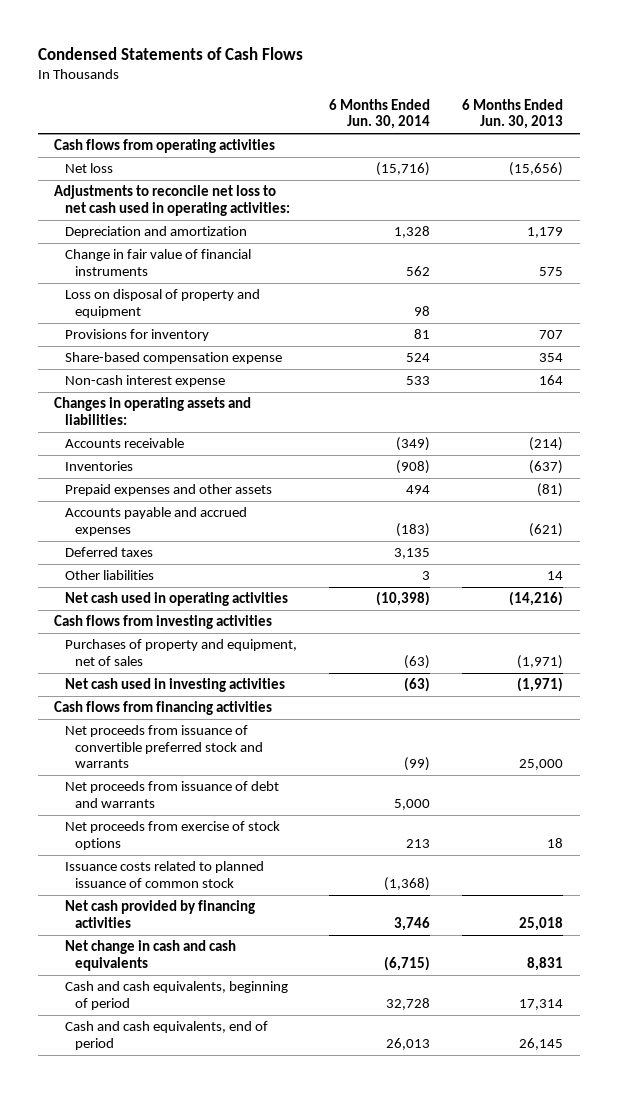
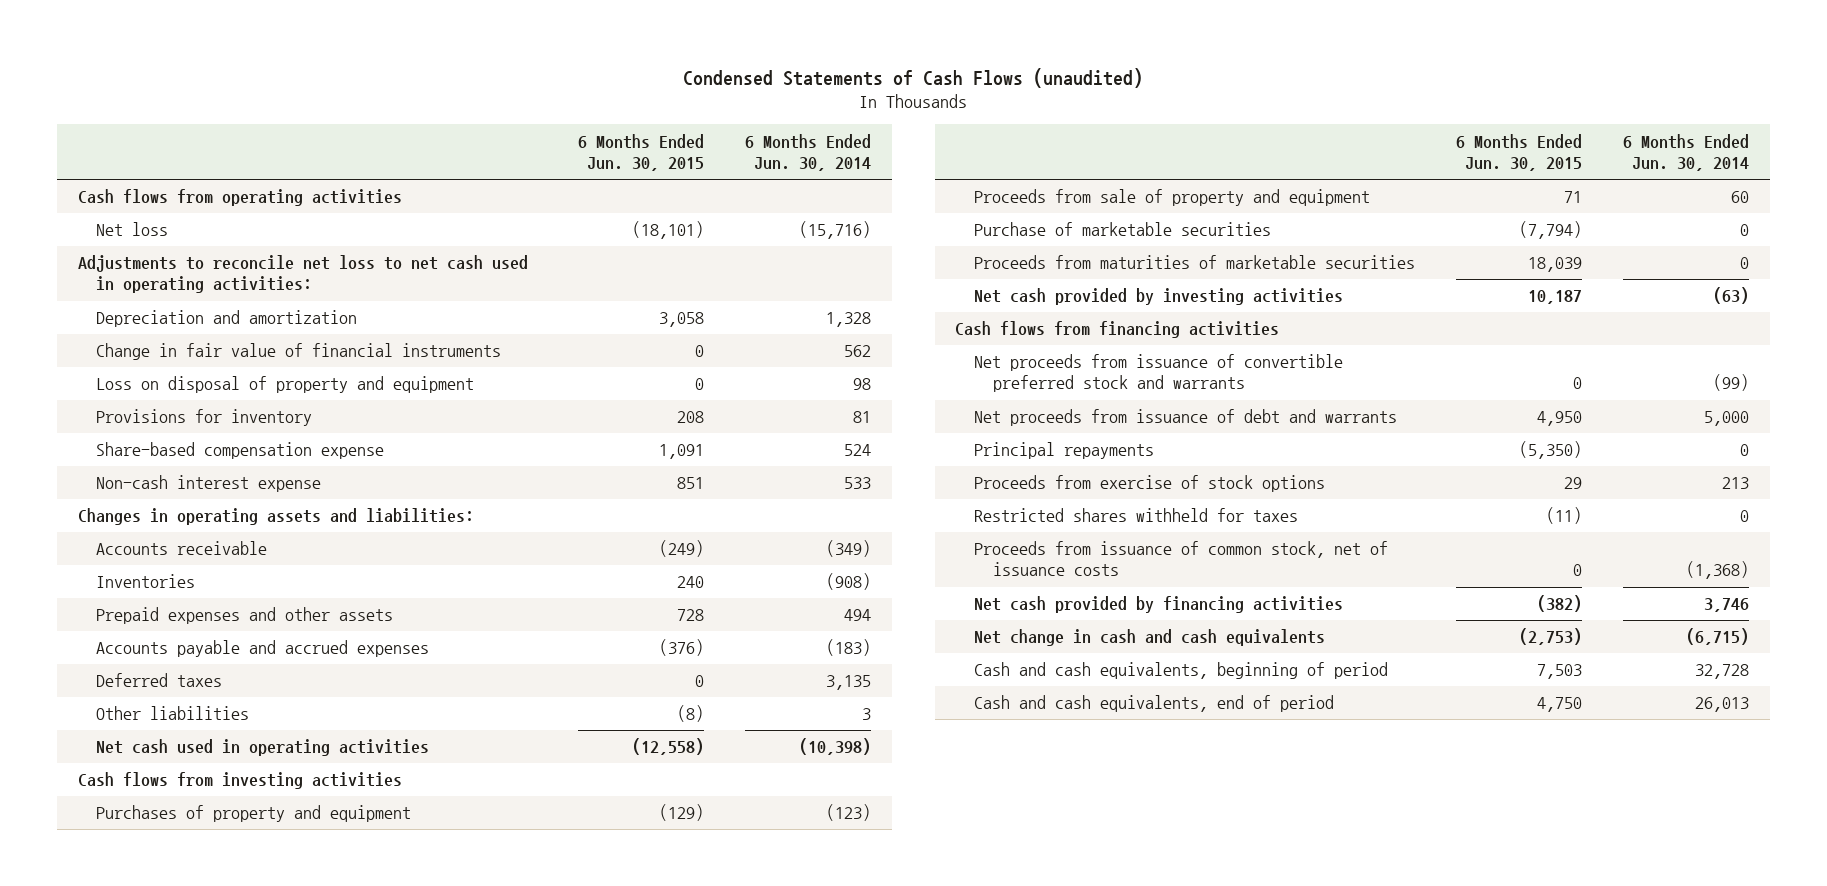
- Condensed Statements of Cash Flows
+ Condensed Statements of Cash Flows (unaudited)
- | 6 Months Ended Jun. 30, 2014 | 6 Months Ended Jun. 30, 2013
+ | 6 Months Ended Jun. 30, 2015 | 6 Months Ended Jun. 30, 2014
- Purchases of property and equipment, net of sales | (63) | (1,971)
- Net cash used in investing activities | (63) | (1,971)
+ Purchases of property and equipment | (129) | (123)
+ Proceeds from sale of property and equipment | 71 | 60
+ Purchase of marketable securities | (7,794) | 0
+ Proceeds from maturities of marketable securities | 18,039 | 0
+ Net cash provided by investing activities | 10,187 | (63)
- Net proceeds from exercise of stock options | 213 | 18
- Issuance costs related to planned issuance of common stock | (1,368) |
+ Principal repayments | (5,350) | 0
+ Proceeds from exercise of stock options | 29 | 213
+ Restricted shares withheld for taxes | (11) | 0
+ Proceeds from issuance of common stock, net of issuance costs | 0 | (1,368)

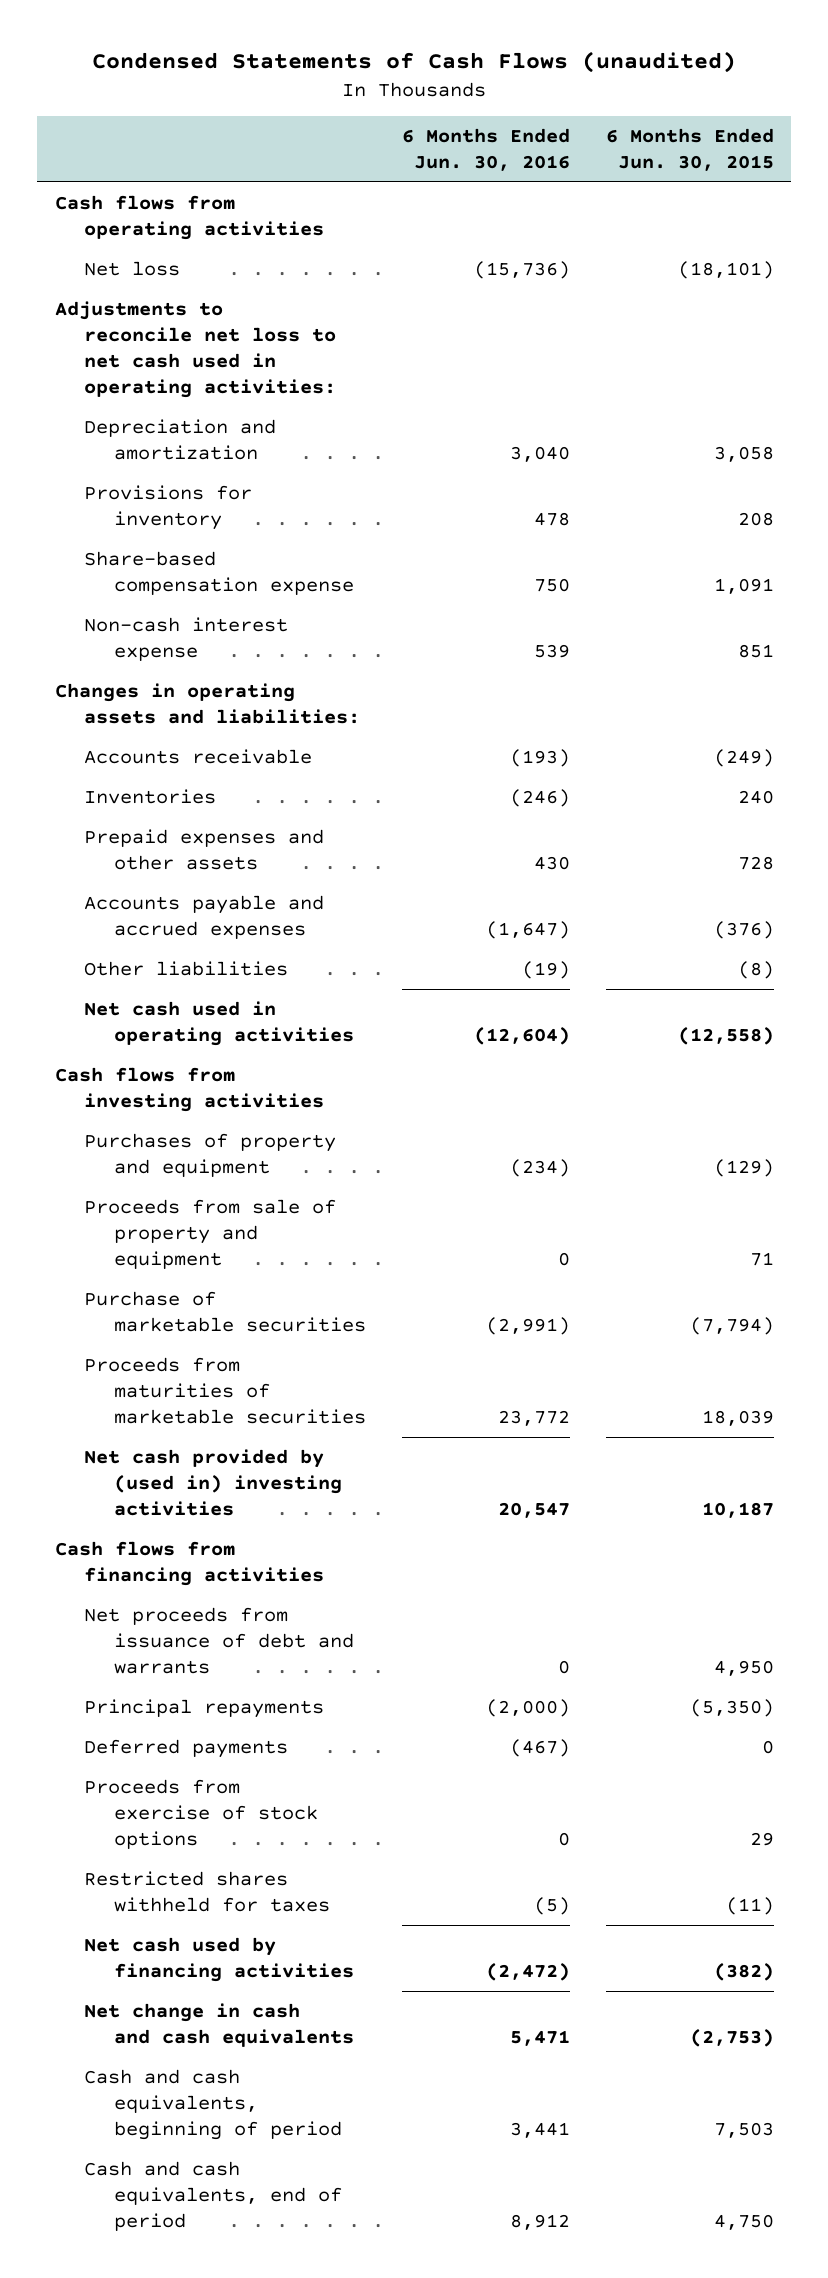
- | 6 Months Ended Jun. 30, 2015 | 6 Months Ended Jun. 30, 2014
+ | 6 Months Ended Jun. 30, 2016 | 6 Months Ended Jun. 30, 2015
- Change in fair value of financial instruments | 0 | 562
- Loss on disposal of property and equipment | 0 | 98
- Deferred taxes | 0 | 3,135
- Net cash provided by investing activities | 10,187 | (63)
+ Net cash provided by (used in) investing activities | 20,547 | 10,187
- Net proceeds from issuance of convertible preferred stock and warrants | 0 | (99)
+ Deferred payments | (467) | 0
- Proceeds from issuance of common stock, net of issuance costs | 0 | (1,368)
- Net cash provided by financing activities | (382) | 3,746
+ Net cash used by financing activities | (2,472) | (382)

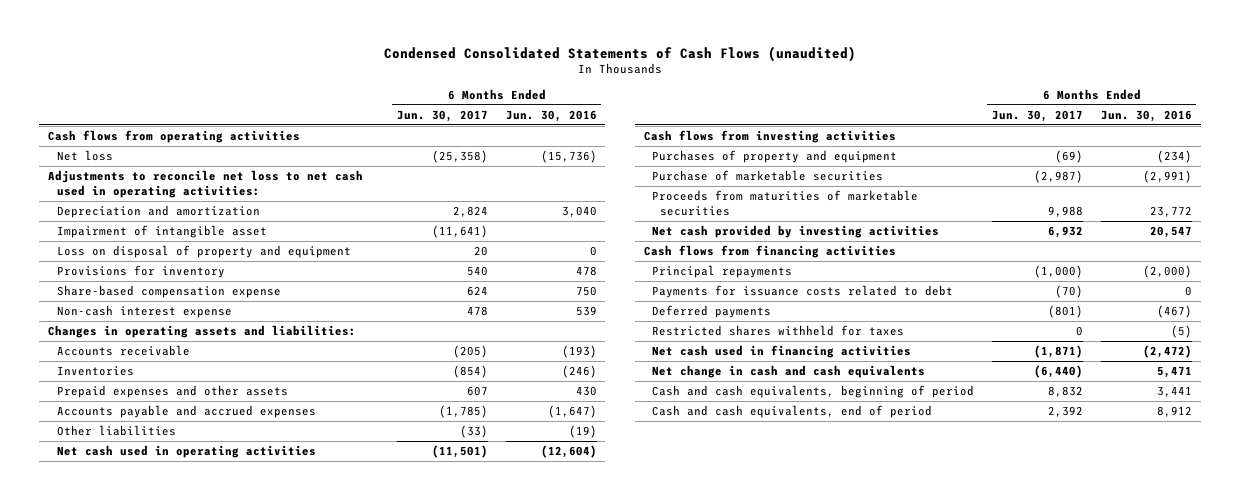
- Condensed Statements of Cash Flows (unaudited)
+ Condensed Consolidated Statements of Cash Flows (unaudited)
- | 6 Months Ended Jun. 30, 2016 | 6 Months Ended Jun. 30, 2015
+ | 6 Months Ended Jun. 30, 2017 | 6 Months Ended Jun. 30, 2016
+ Impairment of intangible asset | (11,641) |
+ Loss on disposal of property and equipment | 20 | 0
- Proceeds from sale of property and equipment | 0 | 71
- Net cash provided by (used in) investing activities | 20,547 | 10,187
+ Net cash provided by investing activities | 6,932 | 20,547
- Net proceeds from issuance of debt and warrants | 0 | 4,950
+ Payments for issuance costs related to debt | (70) | 0
- Proceeds from exercise of stock options | 0 | 29
- Net cash used by financing activities | (2,472) | (382)
+ Net cash used in financing activities | (1,871) | (2,472)

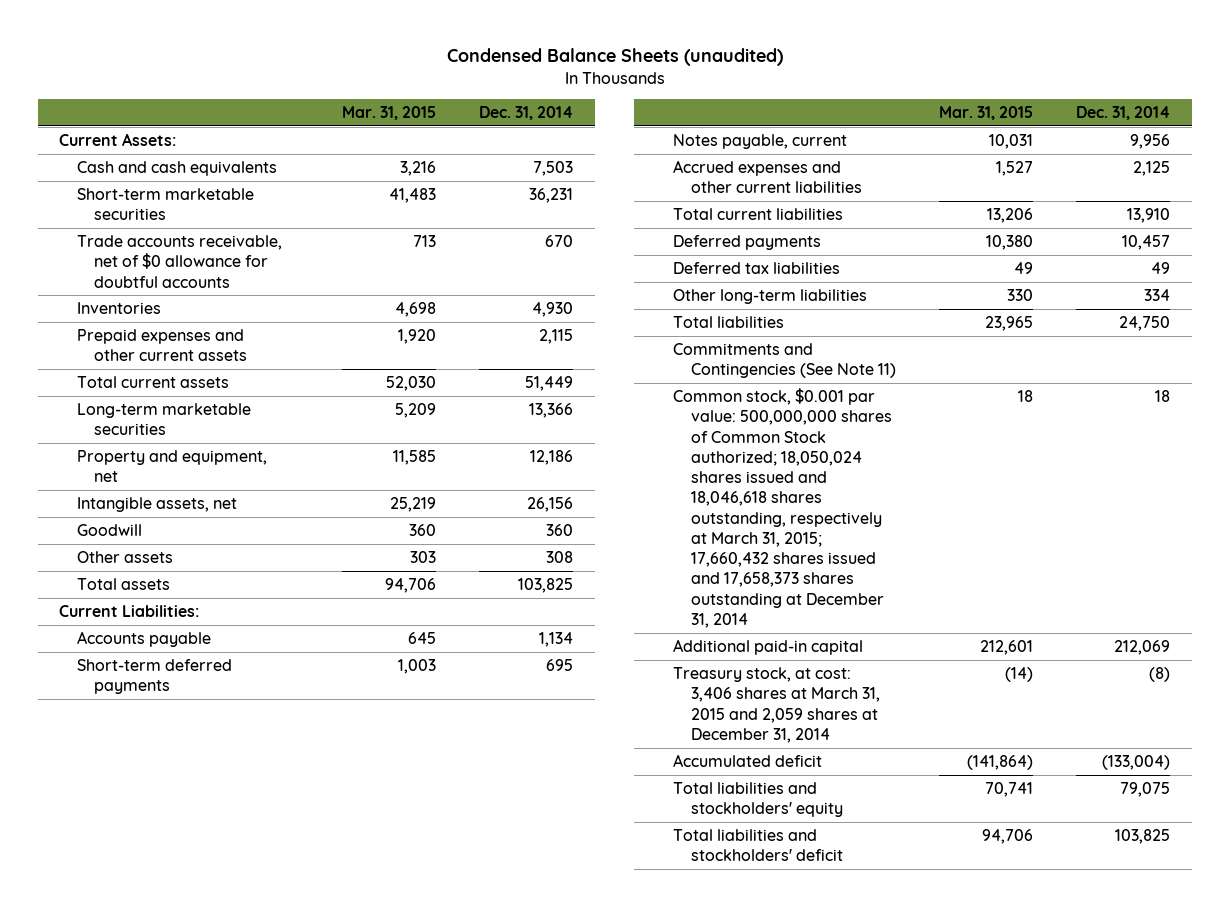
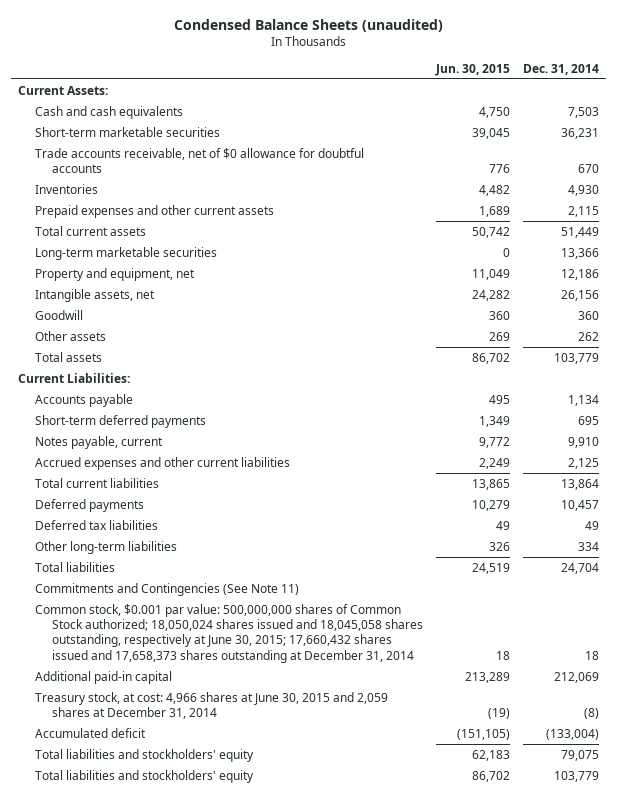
- | Mar. 31, 2015 | Dec. 31, 2014
+ | Jun. 30, 2015 | Dec. 31, 2014
- Other assets | 303 | 308
- Total assets | 94,706 | 103,825
+ Other assets | 269 | 262
+ Total assets | 86,702 | 103,779
- Notes payable, current | 10,031 | 9,956
+ Notes payable, current | 9,772 | 9,910
- Total current liabilities | 13,206 | 13,910
+ Total current liabilities | 13,865 | 13,864
- Total liabilities | 23,965 | 24,750
+ Total liabilities | 24,519 | 24,704
- Common stock, $0.001 par value: 500,000,000 shares of Common Stock authorized; 18,050,024 shares issued and 18,046,618 shares outstanding, respectively at March 31, 2015; 17,660,432 shares issued and 17,658,373 shares outstanding at December 31, 2014 | 18 | 18
+ Common stock, $0.001 par value: 500,000,000 shares of Common Stock authorized; 18,050,024 shares issued and 18,045,058 shares outstanding, respectively at June 30, 2015; 17,660,432 shares issued and 17,658,373 shares outstanding at December 31, 2014 | 18 | 18
- Treasury stock, at cost: 3,406 shares at March 31, 2015 and 2,059 shares at December 31, 2014 | (14) | (8)
+ Treasury stock, at cost: 4,966 shares at June 30, 2015 and 2,059 shares at December 31, 2014 | (19) | (8)
- Total liabilities and stockholders' deficit | 94,706 | 103,825
+ Total liabilities and stockholders' equity | 86,702 | 103,779

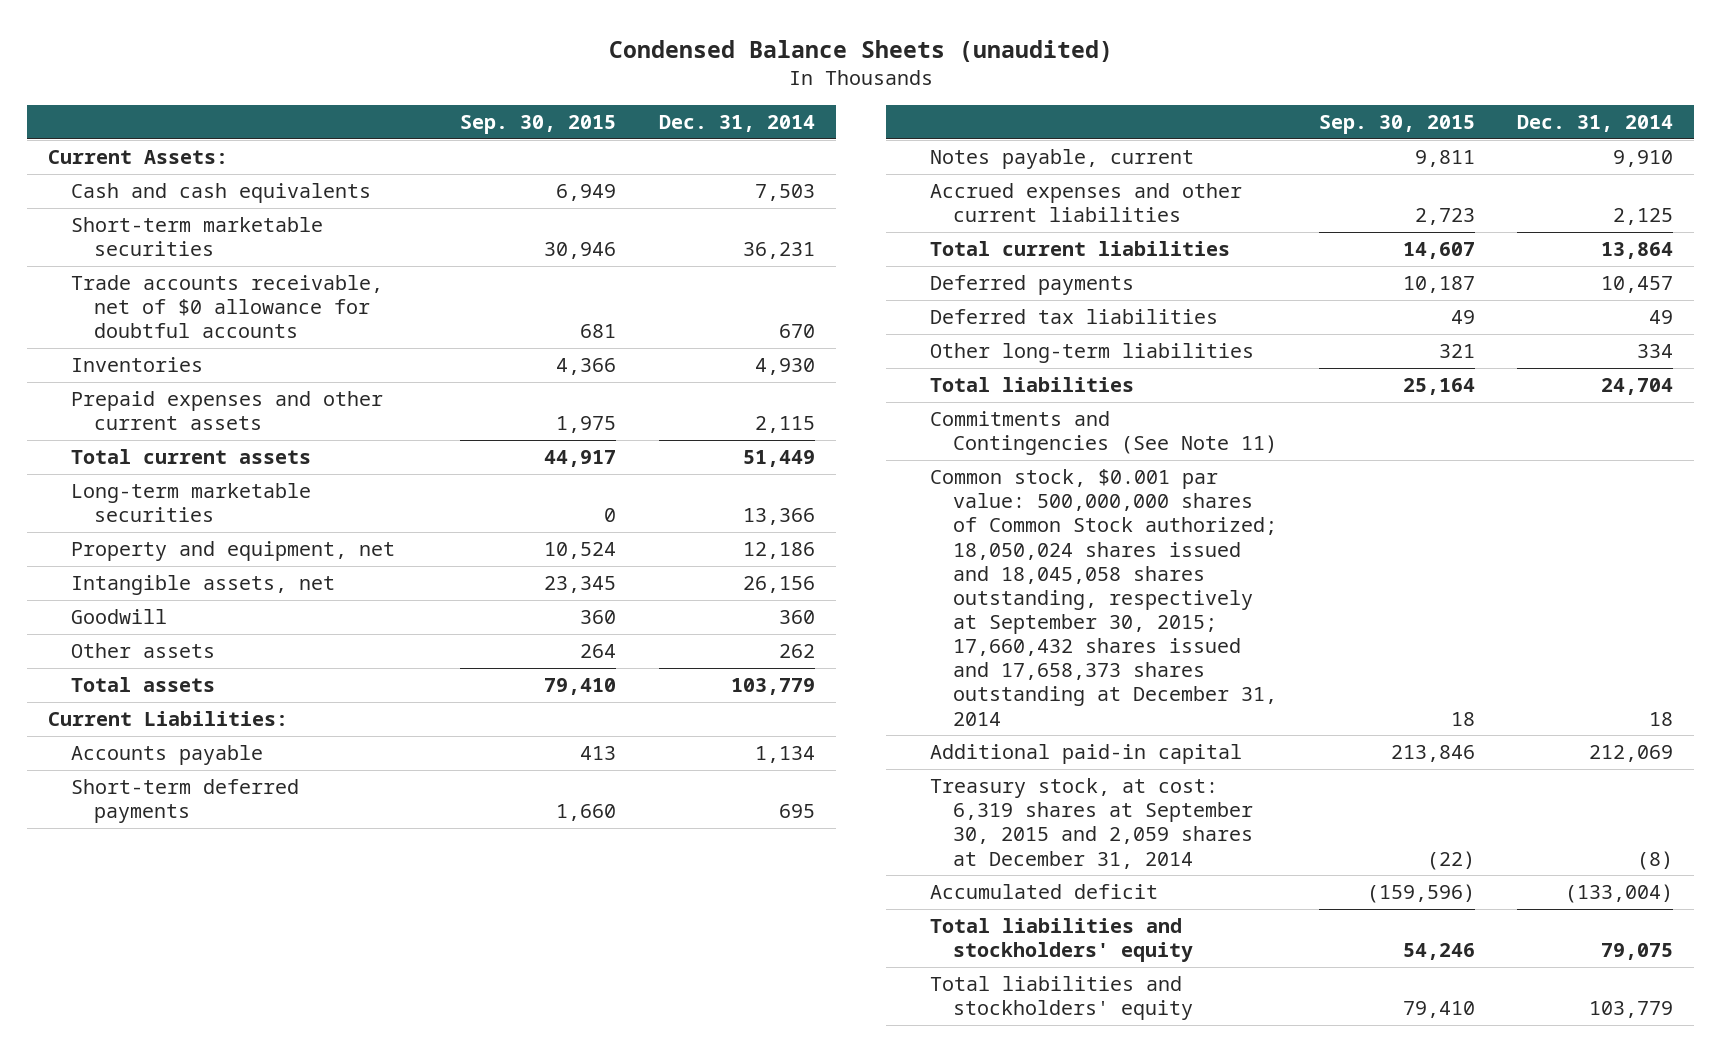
- | Jun. 30, 2015 | Dec. 31, 2014
+ | Sep. 30, 2015 | Dec. 31, 2014
- Common stock, $0.001 par value: 500,000,000 shares of Common Stock authorized; 18,050,024 shares issued and 18,045,058 shares outstanding, respectively at June 30, 2015; 17,660,432 shares issued and 17,658,373 shares outstanding at December 31, 2014 | 18 | 18
+ Common stock, $0.001 par value: 500,000,000 shares of Common Stock authorized; 18,050,024 shares issued and 18,045,058 shares outstanding, respectively at September 30, 2015; 17,660,432 shares issued and 17,658,373 shares outstanding at December 31, 2014 | 18 | 18
- Treasury stock, at cost: 4,966 shares at June 30, 2015 and 2,059 shares at December 31, 2014 | (19) | (8)
+ Treasury stock, at cost: 6,319 shares at September 30, 2015 and 2,059 shares at December 31, 2014 | (22) | (8)

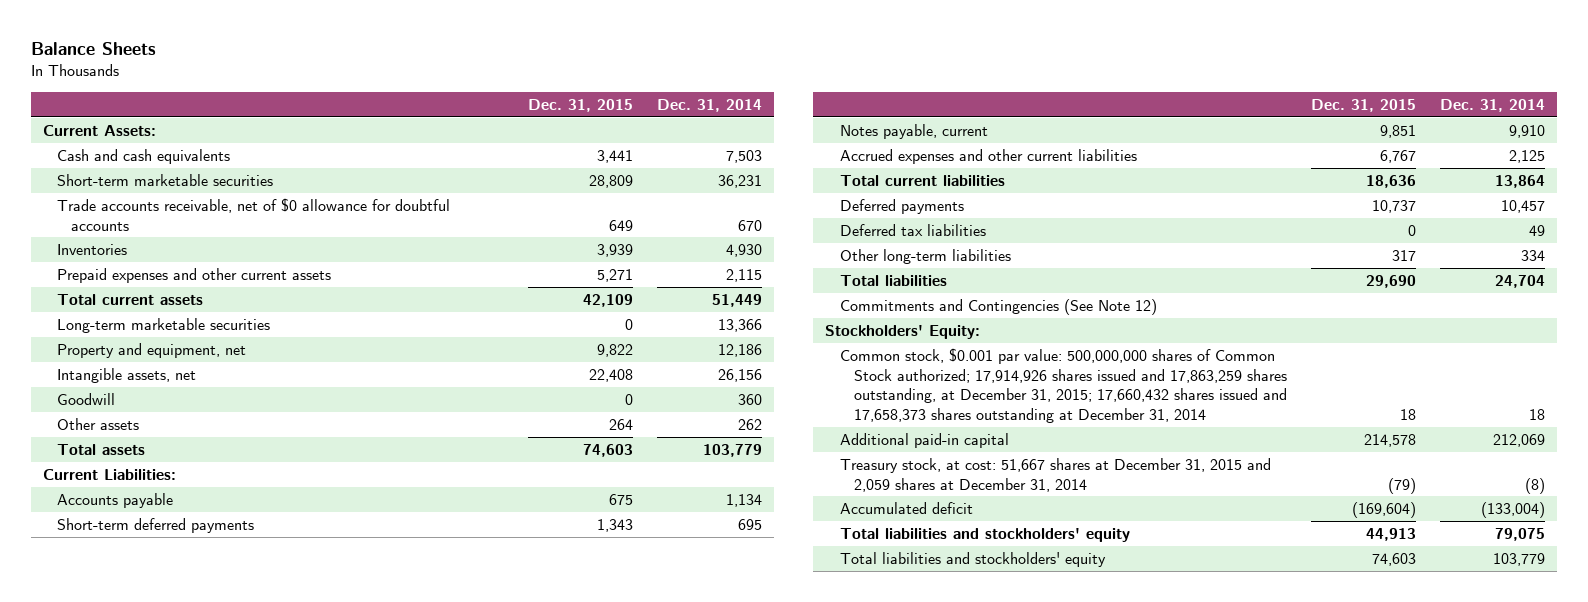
- Condensed Balance Sheets (unaudited)
+ Balance Sheets
- | Sep. 30, 2015 | Dec. 31, 2014
+ | Dec. 31, 2015 | Dec. 31, 2014
- Commitments and Contingencies (See Note 11)
- Common stock, $0.001 par value: 500,000,000 shares of Common Stock authorized; 18,050,024 shares issued and 18,045,058 shares outstanding, respectively at September 30, 2015; 17,660,432 shares issued and 17,658,373 shares outstanding at December 31, 2014 | 18 | 18
+ Commitments and Contingencies (See Note 12)
+ Stockholders' Equity:
+ Common stock, $0.001 par value: 500,000,000 shares of Common Stock authorized; 17,914,926 shares issued and 17,863,259 shares outstanding, at December 31, 2015; 17,660,432 shares issued and 17,658,373 shares outstanding at December 31, 2014 | 18 | 18
- Treasury stock, at cost: 6,319 shares at September 30, 2015 and 2,059 shares at December 31, 2014 | (22) | (8)
+ Treasury stock, at cost: 51,667 shares at December 31, 2015 and 2,059 shares at December 31, 2014 | (79) | (8)

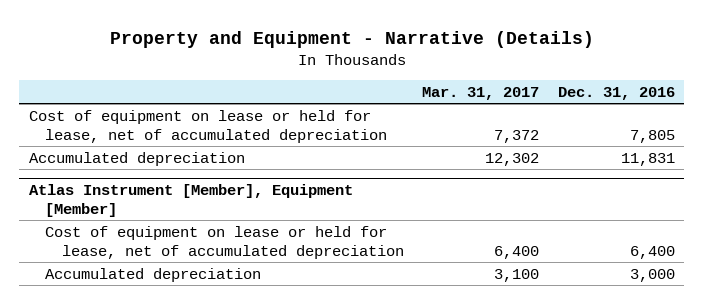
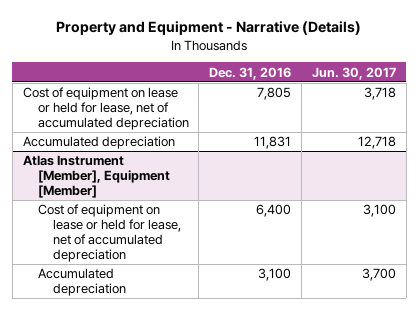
- | Mar. 31, 2017 | Dec. 31, 2016
+ | Dec. 31, 2016 | Jun. 30, 2017
@ Atlas Instrument [Member], Equipment [Member]
- Accumulated depreciation | 3,100 | 3,000
+ Accumulated depreciation | 3,100 | 3,700

